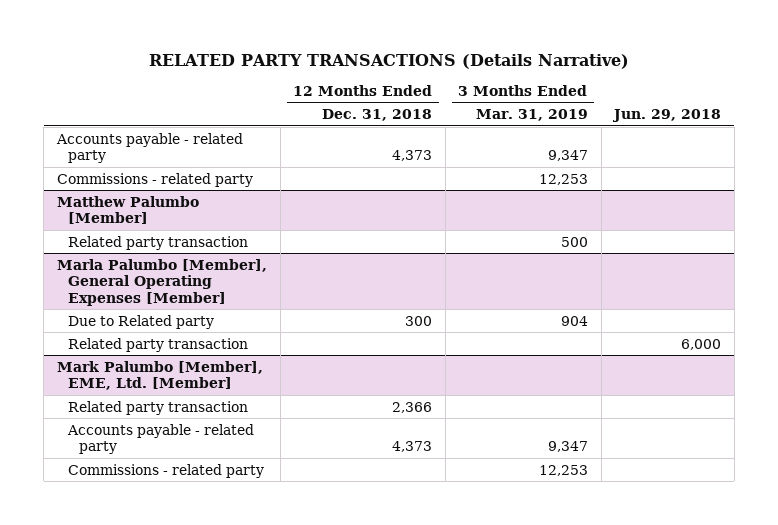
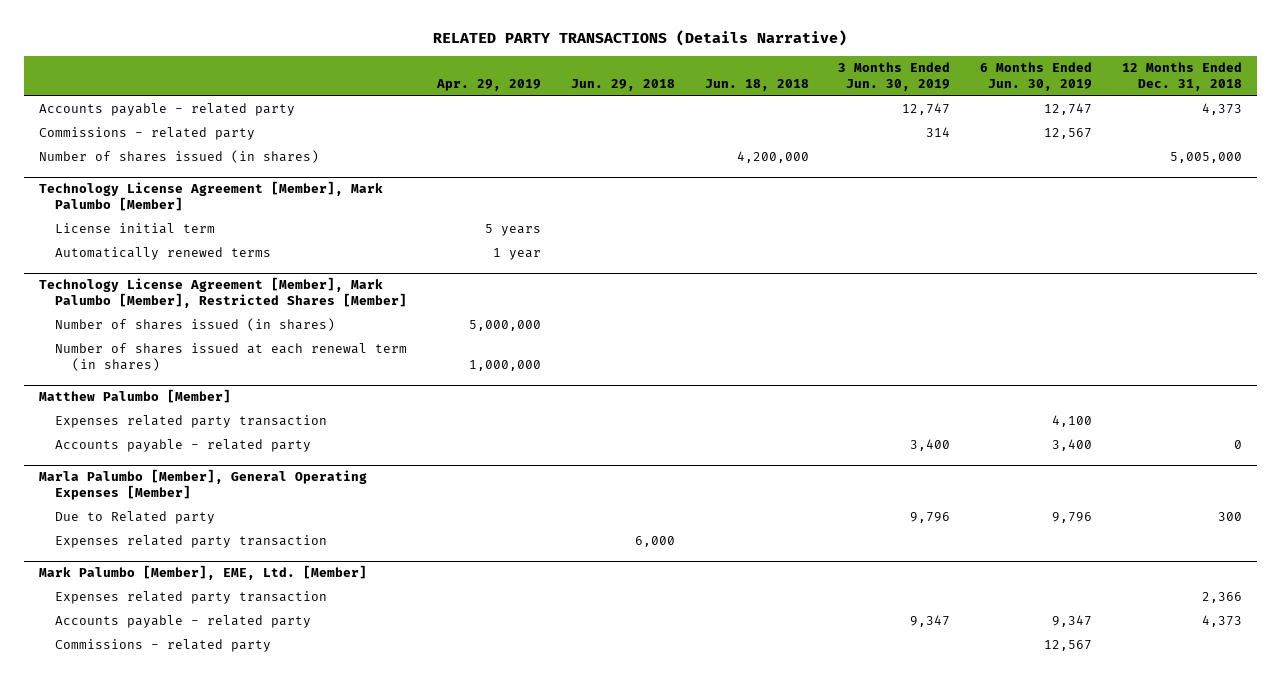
- | 12 Months Ended Dec. 31, 2018 | 3 Months Ended Mar. 31, 2019 | Jun. 29, 2018
+ | Apr. 29, 2019 | Jun. 29, 2018 | Jun. 18, 2018 | 3 Months Ended Jun. 30, 2019 | 6 Months Ended Jun. 30, 2019 | 12 Months Ended Dec. 31, 2018
+ Number of shares issued (in shares) | | | 4,200,000 | | | 5,005,000
+ Technology License Agreement [Member], Mark Palumbo [Member]
+ License initial term | 5 years | | | | |
+ Automatically renewed terms | 1 year | | | | |
+ Technology License Agreement [Member], Mark Palumbo [Member], Restricted Shares [Member]
+ Number of shares issued (in shares) | 5,000,000 | | | | |
+ Number of shares issued at each renewal term (in shares) | 1,000,000 | | | | |
@ Matthew Palumbo [Member]
- Related party transaction | | 500 |
+ Expenses related party transaction | | | | | 4,100 |
+ Accounts payable - related party | | | | 3,400 | 3,400 | 0
@ Marla Palumbo [Member], General Operating Expenses [Member]
- Related party transaction | | | 6,000
+ Expenses related party transaction | | 6,000 | | | |
@ Mark Palumbo [Member], EME, Ltd. [Member]
- Related party transaction | 2,366 | |
+ Expenses related party transaction | | | | | | 2,366

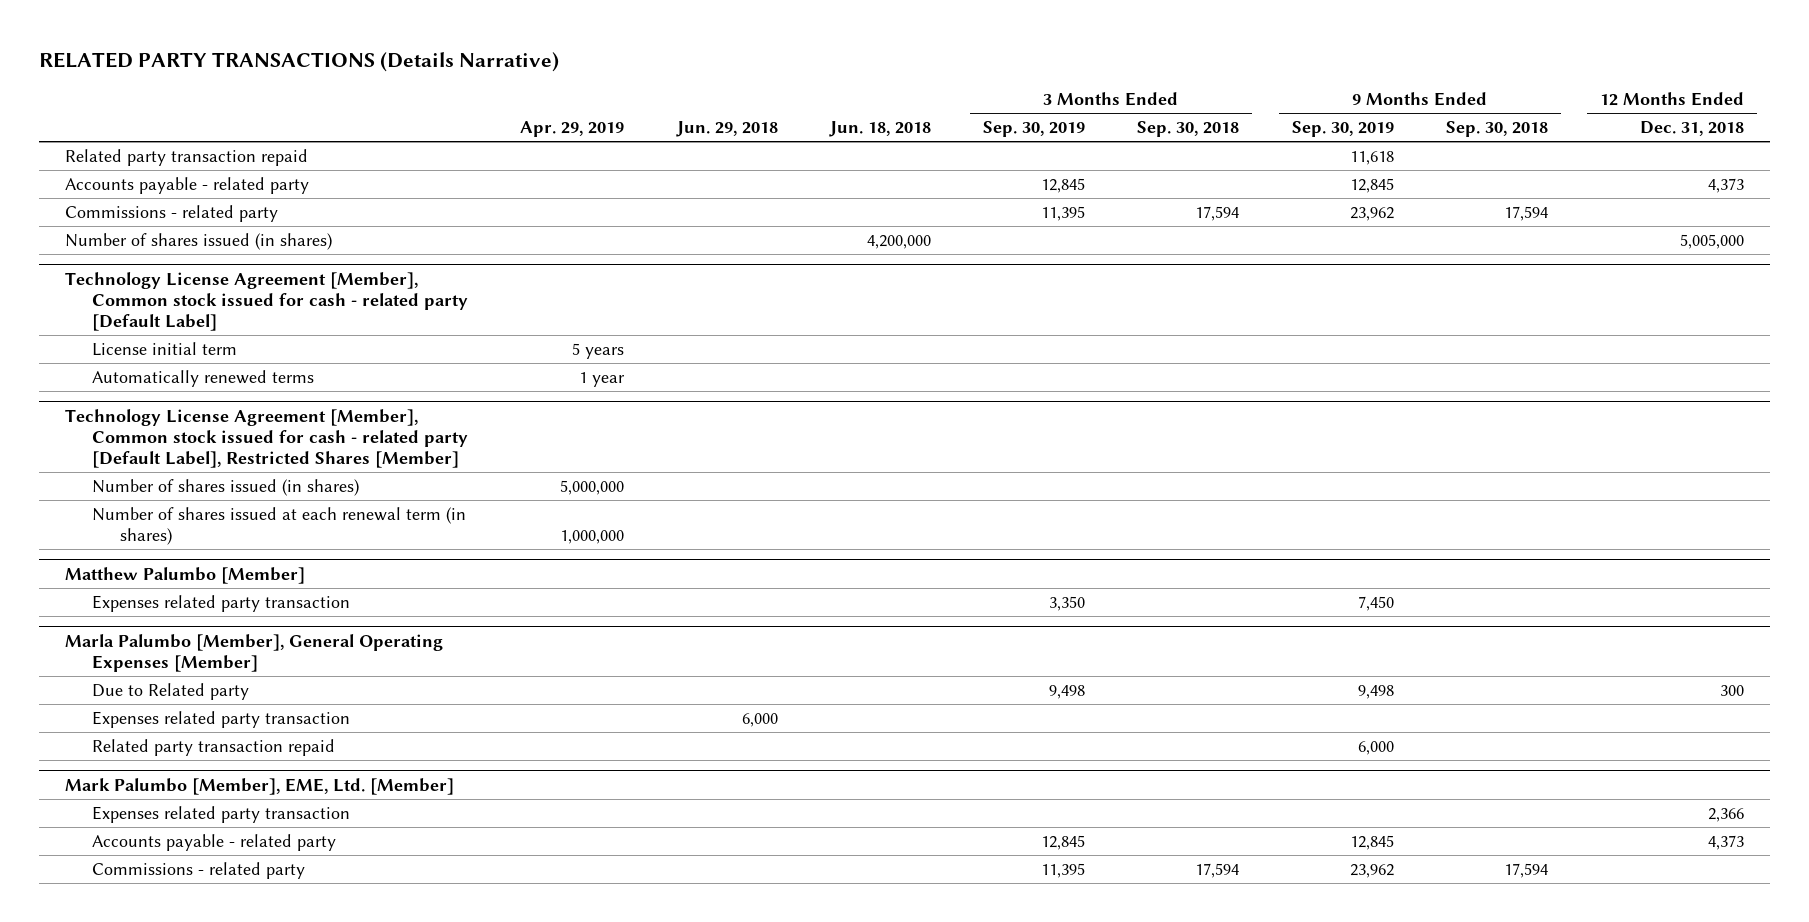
- | Apr. 29, 2019 | Jun. 29, 2018 | Jun. 18, 2018 | 3 Months Ended Jun. 30, 2019 | 6 Months Ended Jun. 30, 2019 | 12 Months Ended Dec. 31, 2018
+ | Apr. 29, 2019 | Jun. 29, 2018 | Jun. 18, 2018 | 3 Months Ended Sep. 30, 2019 | 3 Months Ended Sep. 30, 2018 | 9 Months Ended Sep. 30, 2019 | 9 Months Ended Sep. 30, 2018 | 12 Months Ended Dec. 31, 2018
+ Related party transaction repaid | | | | | | 11,618 | |
- Technology License Agreement [Member], Mark Palumbo [Member]
+ Technology License Agreement [Member], Common stock issued for cash - related party [Default Label]
- Technology License Agreement [Member], Mark Palumbo [Member], Restricted Shares [Member]
+ Technology License Agreement [Member], Common stock issued for cash - related party [Default Label], Restricted Shares [Member]
@ Matthew Palumbo [Member]
- Accounts payable - related party | | | | 3,400 | 3,400 | 0
@ Marla Palumbo [Member], General Operating Expenses [Member]
+ Related party transaction repaid | | | | | | 6,000 | |

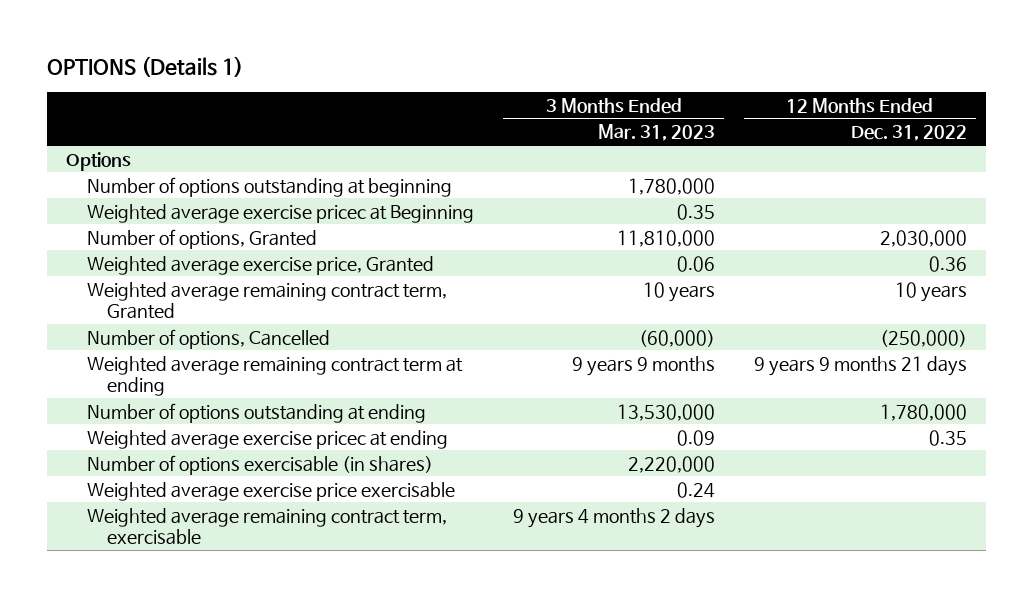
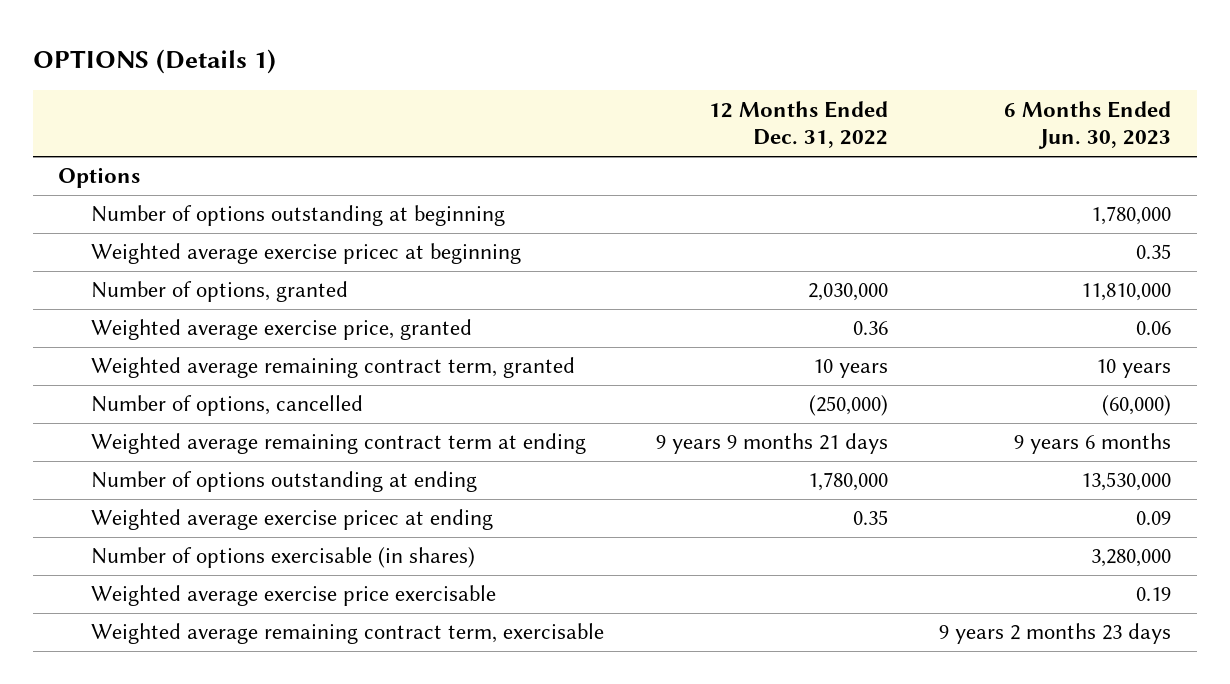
- | 3 Months Ended Mar. 31, 2023 | 12 Months Ended Dec. 31, 2022
+ | 12 Months Ended Dec. 31, 2022 | 6 Months Ended Jun. 30, 2023
- Weighted average exercise pricec at Beginning | 0.35 |
- Number of options, Granted | 11,810,000 | 2,030,000
- Weighted average exercise price, Granted | 0.06 | 0.36
- Weighted average remaining contract term, Granted | 10 years | 10 years
- Number of options, Cancelled | (60,000) | (250,000)
+ Weighted average exercise pricec at beginning | | 0.35
+ Number of options, granted | 2,030,000 | 11,810,000
+ Weighted average exercise price, granted | 0.36 | 0.06
+ Weighted average remaining contract term, granted | 10 years | 10 years
+ Number of options, cancelled | (250,000) | (60,000)

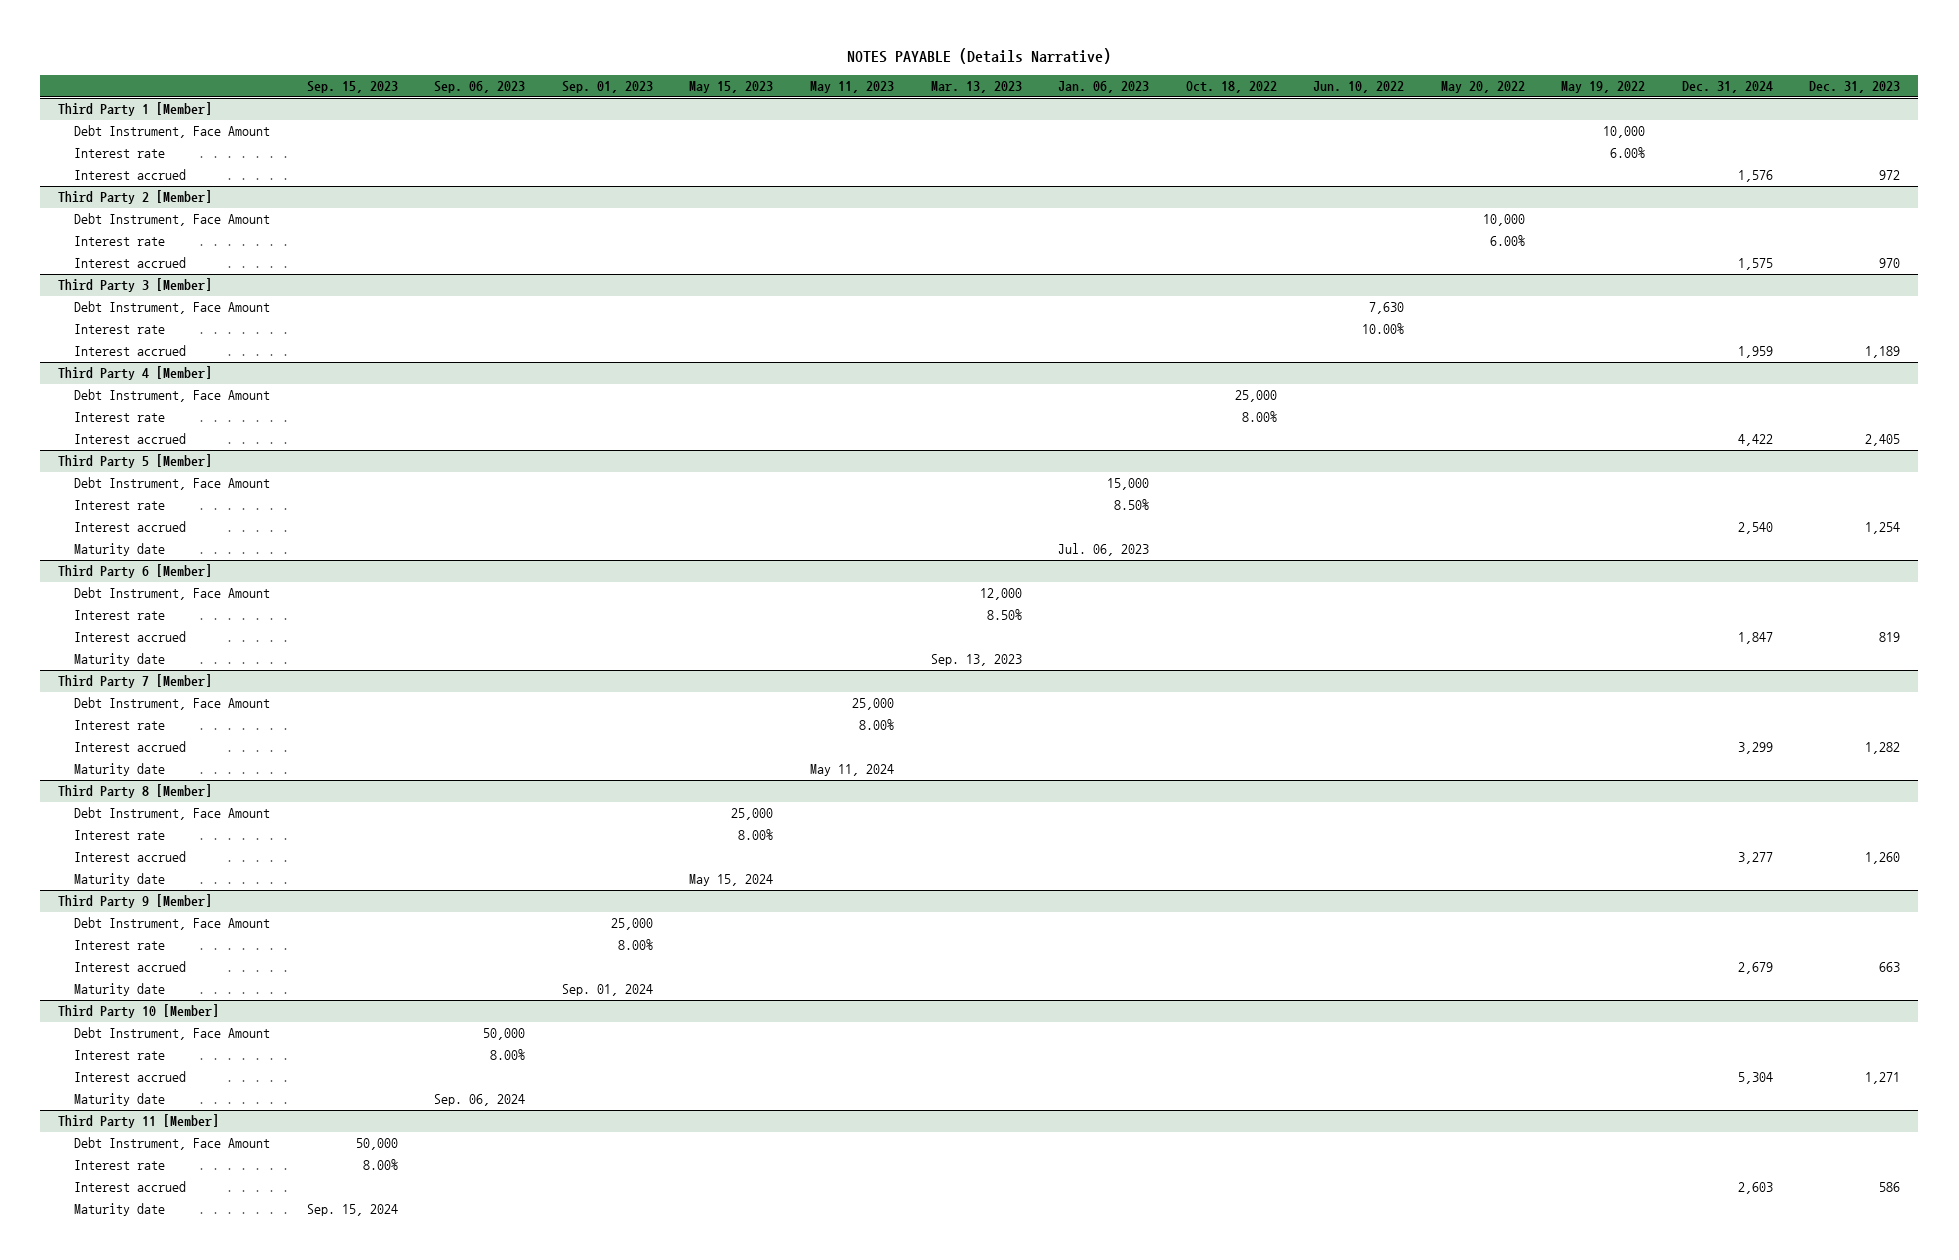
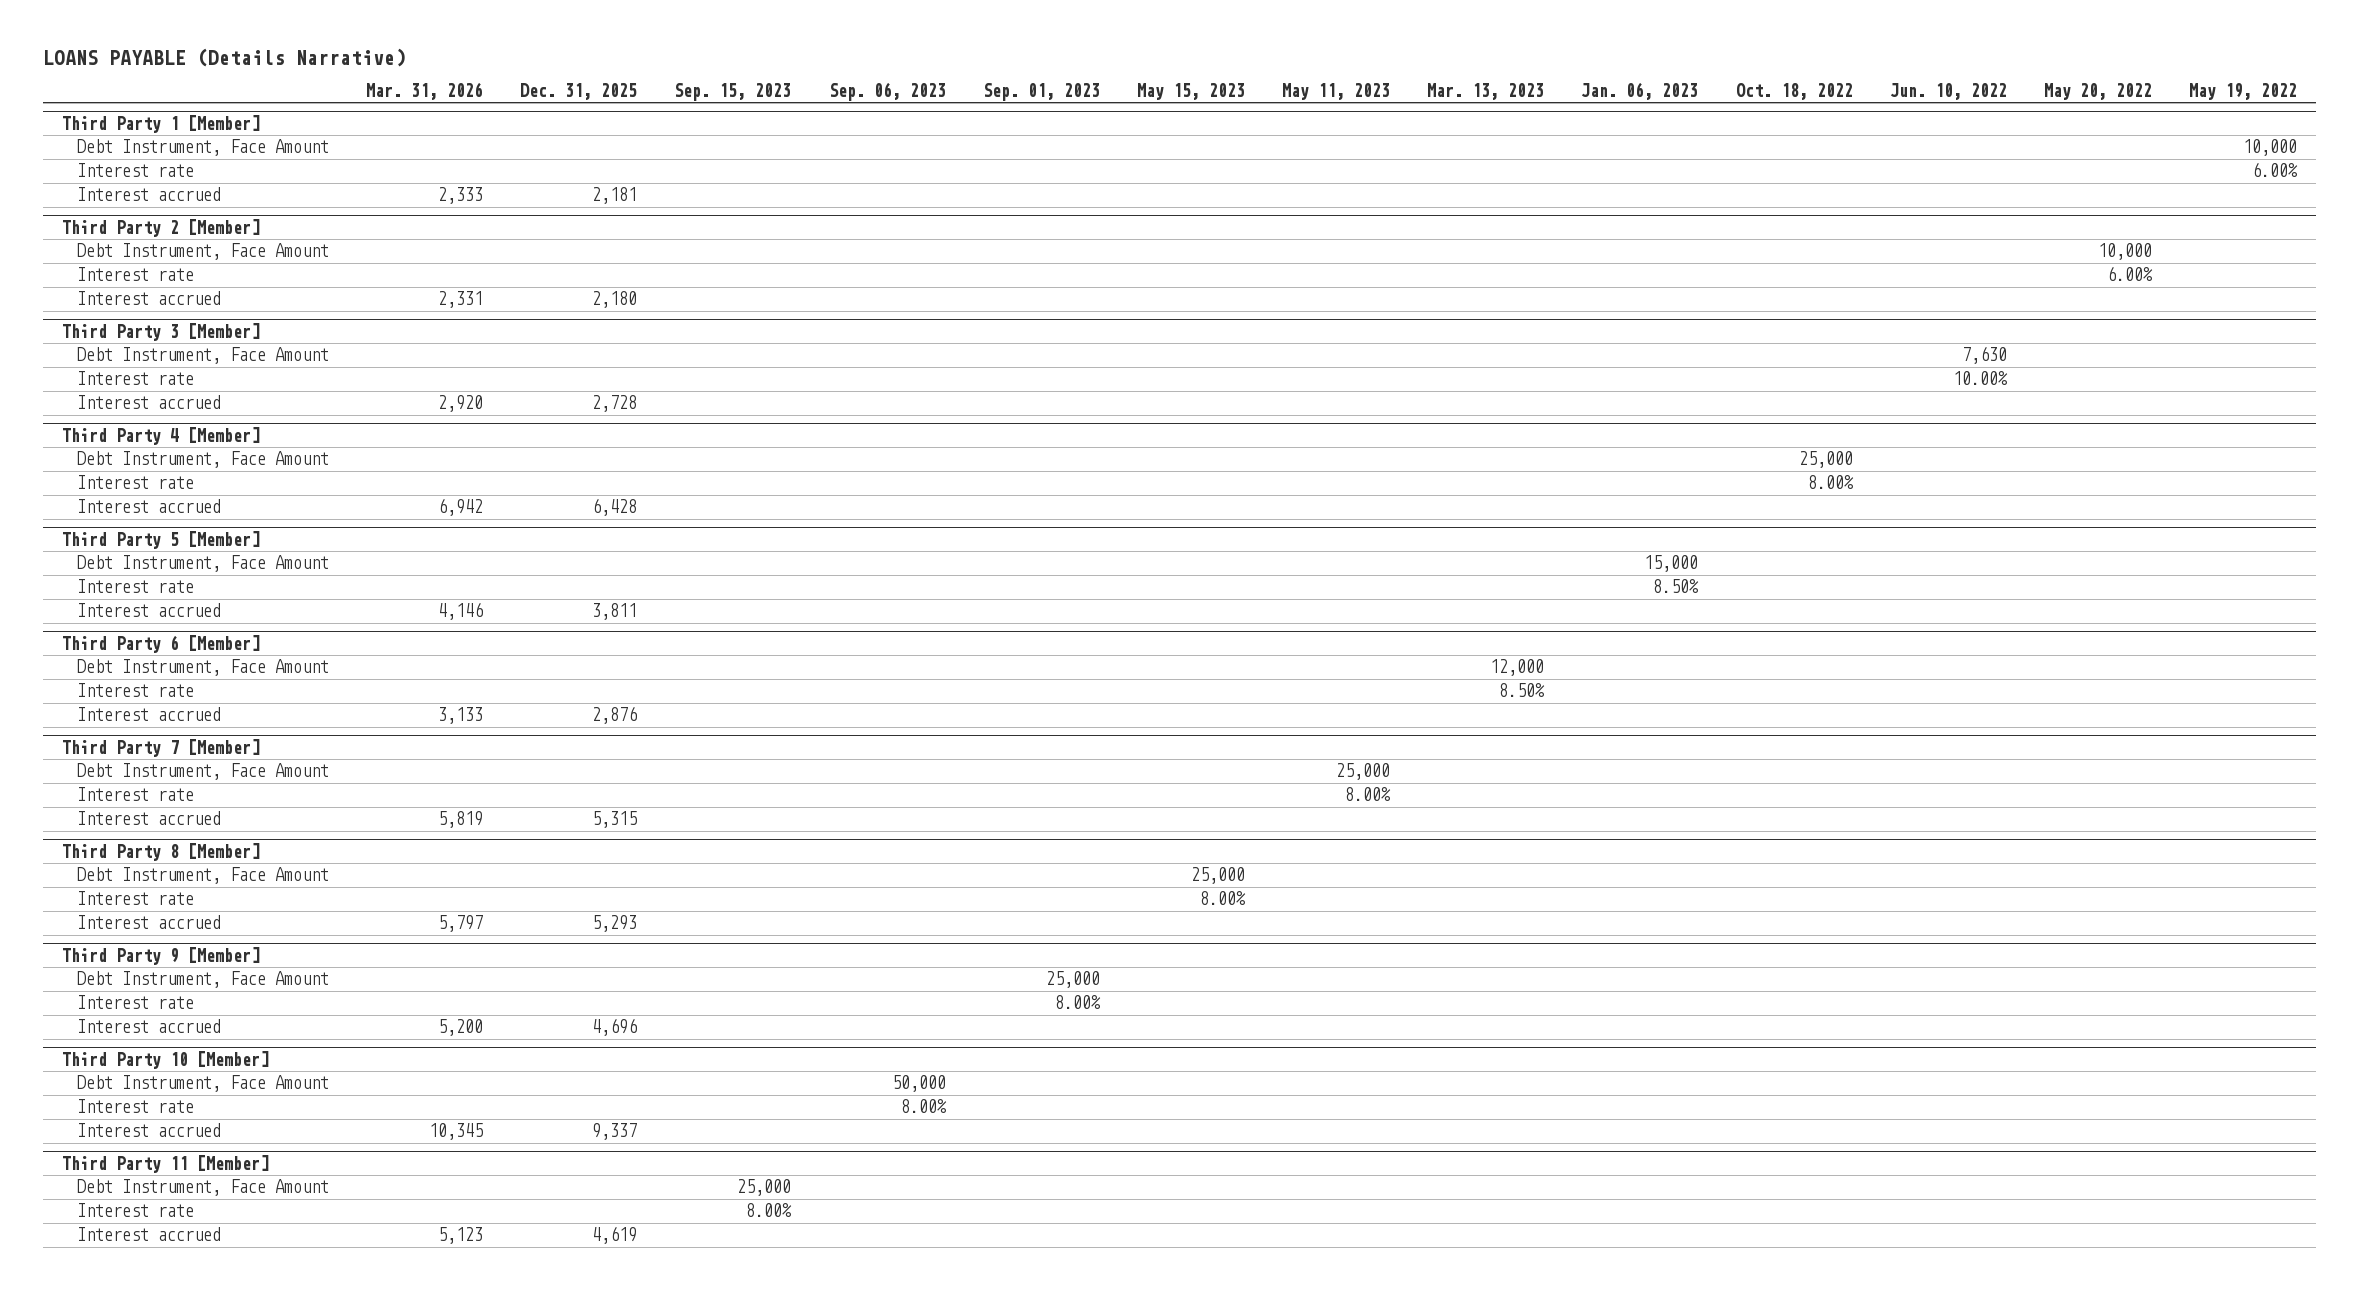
- NOTES PAYABLE (Details Narrative)
+ LOANS PAYABLE (Details Narrative)
- | Sep. 15, 2023 | Sep. 06, 2023 | Sep. 01, 2023 | May 15, 2023 | May 11, 2023 | Mar. 13, 2023 | Jan. 06, 2023 | Oct. 18, 2022 | Jun. 10, 2022 | May 20, 2022 | May 19, 2022 | Dec. 31, 2024 | Dec. 31, 2023
+ | Mar. 31, 2026 | Dec. 31, 2025 | Sep. 15, 2023 | Sep. 06, 2023 | Sep. 01, 2023 | May 15, 2023 | May 11, 2023 | Mar. 13, 2023 | Jan. 06, 2023 | Oct. 18, 2022 | Jun. 10, 2022 | May 20, 2022 | May 19, 2022
@ Third Party 5 [Member]
- Maturity date | | | | | | | Jul. 06, 2023 | | | | | |
@ Third Party 6 [Member]
- Maturity date | | | | | | Sep. 13, 2023 | | | | | | |
@ Third Party 7 [Member]
- Maturity date | | | | | May 11, 2024 | | | | | | | |
@ Third Party 8 [Member]
- Maturity date | | | | May 15, 2024 | | | | | | | | |
@ Third Party 9 [Member]
- Maturity date | | | Sep. 01, 2024 | | | | | | | | | |
@ Third Party 10 [Member]
- Maturity date | | Sep. 06, 2024 | | | | | | | | | | |
@ Third Party 11 [Member]
- Debt Instrument, Face Amount | 50,000 | | | | | | | | | | | |
+ Debt Instrument, Face Amount | | | 25,000 | | | | | | | | | |
- Maturity date | Sep. 15, 2024 | | | | | | | | | | | |

